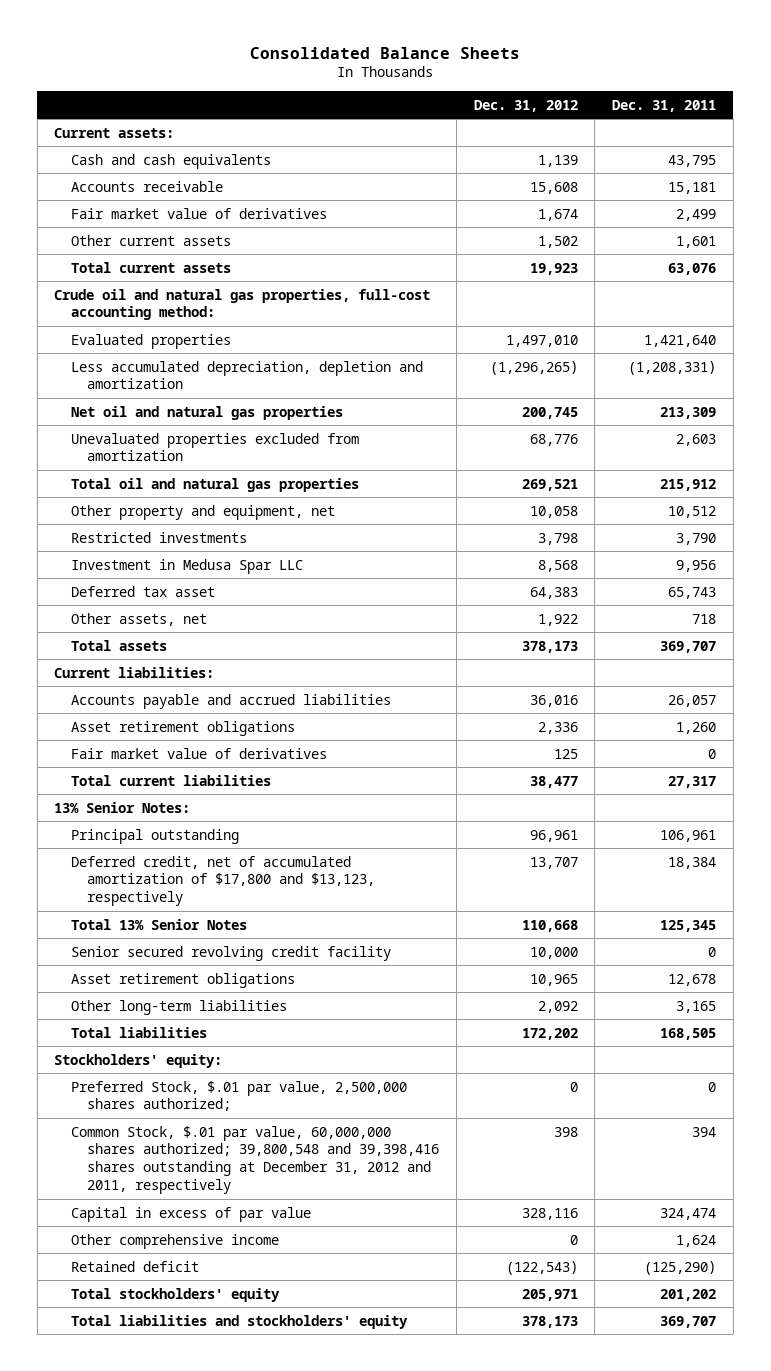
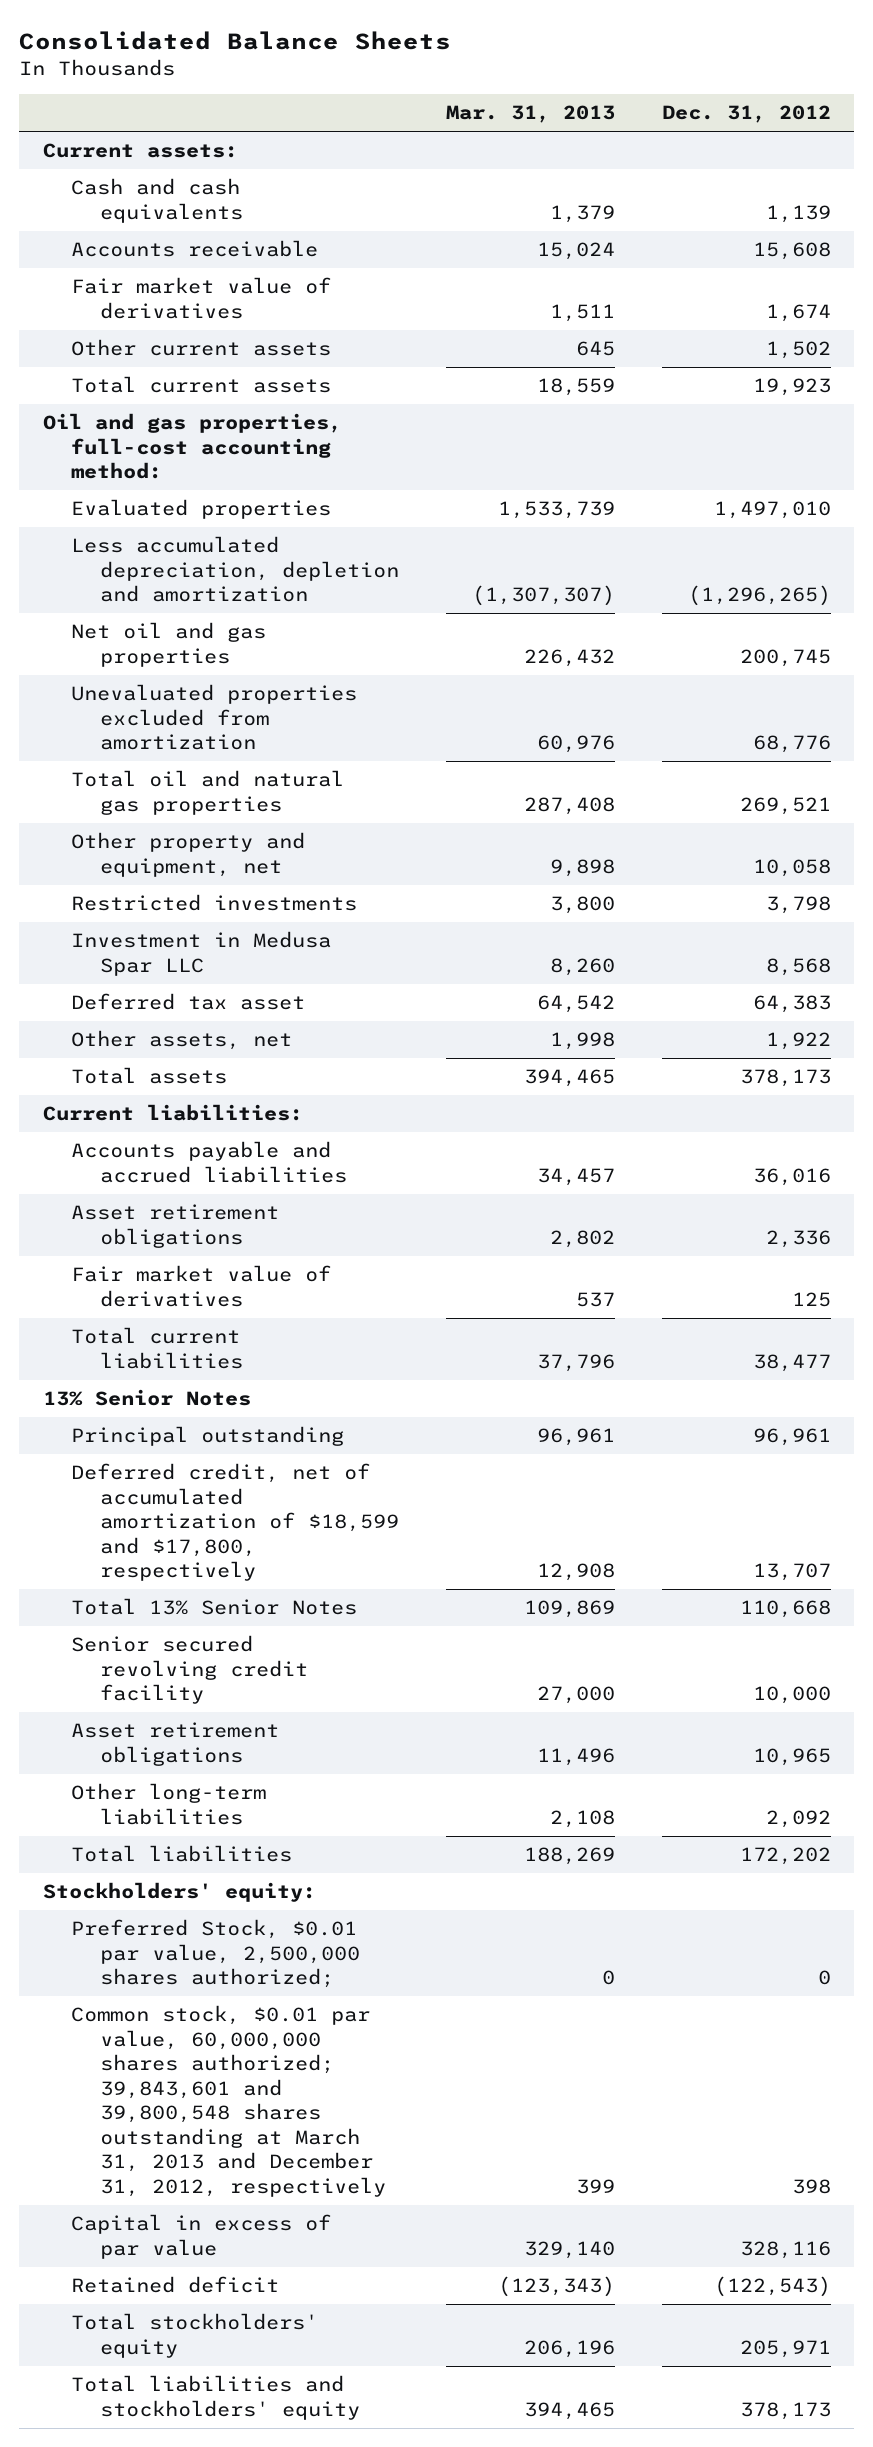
- | Dec. 31, 2012 | Dec. 31, 2011
+ | Mar. 31, 2013 | Dec. 31, 2012
- Crude oil and natural gas properties, full-cost accounting method:
+ Oil and gas properties, full-cost accounting method:
- Net oil and natural gas properties | 200,745 | 213,309
+ Net oil and gas properties | 226,432 | 200,745
- 13% Senior Notes:
+ 13% Senior Notes
- Deferred credit, net of accumulated amortization of $17,800 and $13,123, respectively | 13,707 | 18,384
+ Deferred credit, net of accumulated amortization of $18,599 and $17,800, respectively | 12,908 | 13,707
- Preferred Stock, $.01 par value, 2,500,000 shares authorized; | 0 | 0
- Common Stock, $.01 par value, 60,000,000 shares authorized; 39,800,548 and 39,398,416 shares outstanding at December 31, 2012 and 2011, respectively | 398 | 394
+ Preferred Stock, $0.01 par value, 2,500,000 shares authorized; | 0 | 0
+ Common stock, $0.01 par value, 60,000,000 shares authorized; 39,843,601 and 39,800,548 shares outstanding at March 31, 2013 and December 31, 2012, respectively | 399 | 398
- Other comprehensive income | 0 | 1,624

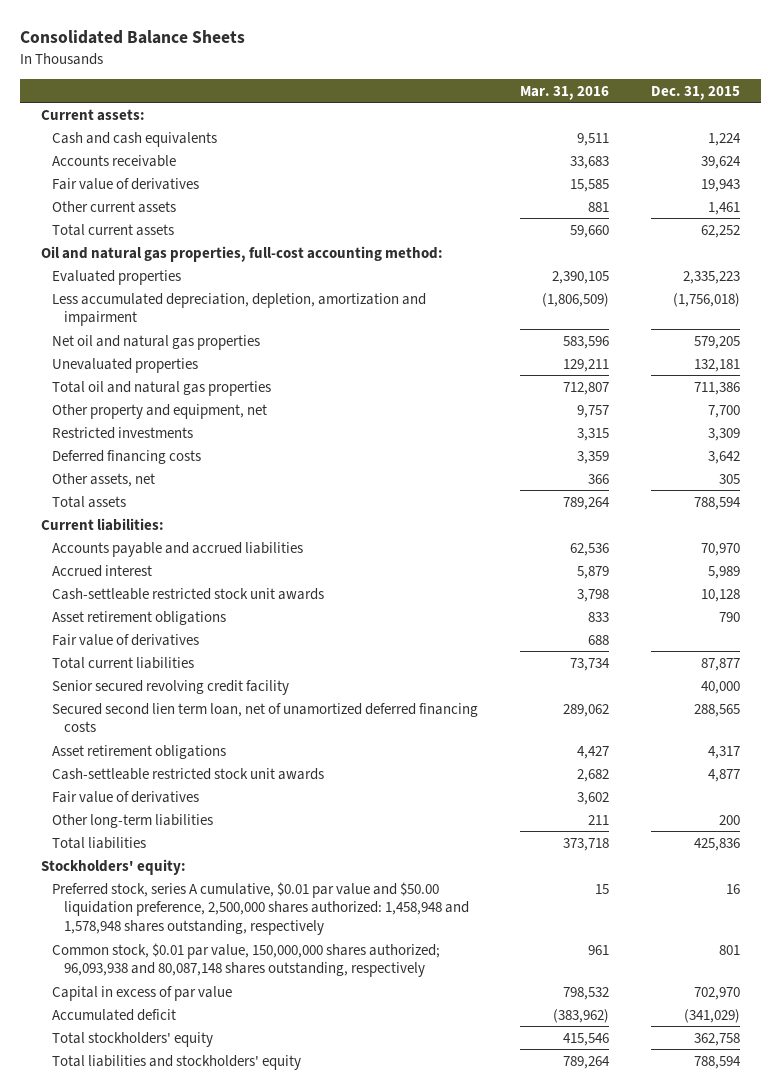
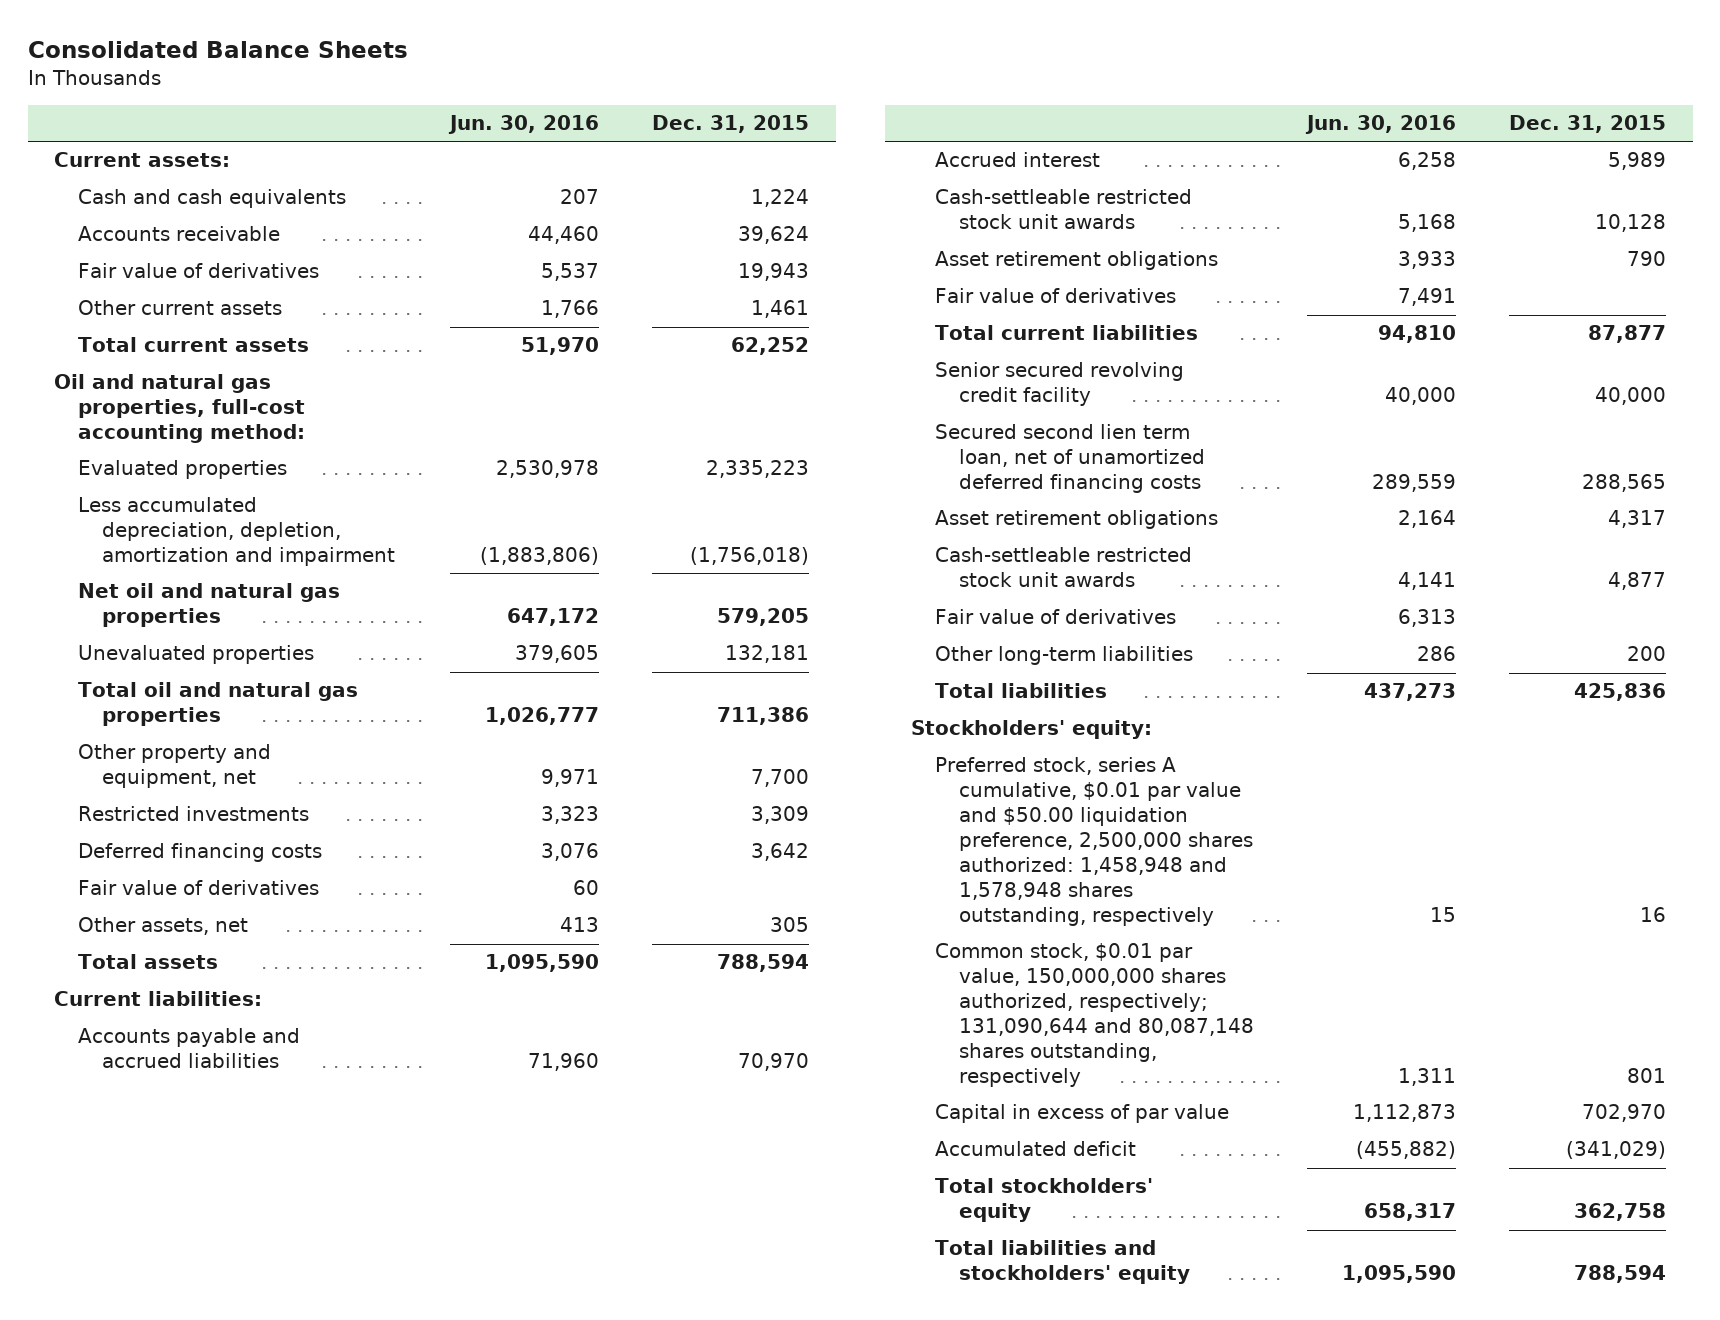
- | Mar. 31, 2016 | Dec. 31, 2015
+ | Jun. 30, 2016 | Dec. 31, 2015
+ Fair value of derivatives | 60 |
- Common stock, $0.01 par value, 150,000,000 shares authorized; 96,093,938 and 80,087,148 shares outstanding, respectively | 961 | 801
+ Common stock, $0.01 par value, 150,000,000 shares authorized, respectively; 131,090,644 and 80,087,148 shares outstanding, respectively | 1,311 | 801

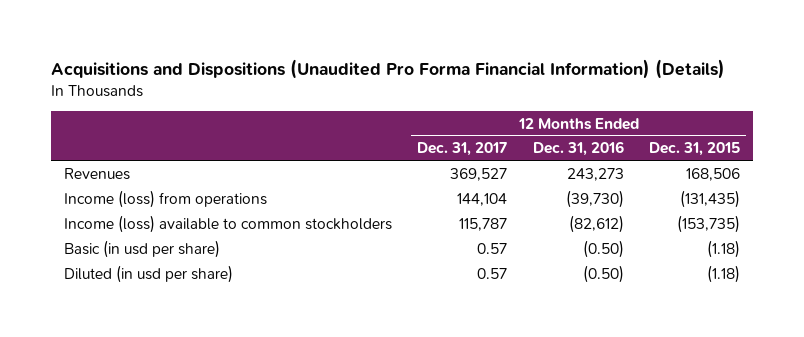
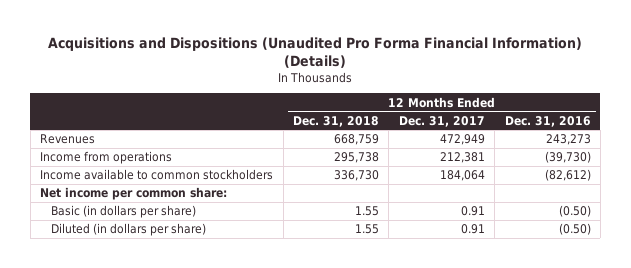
- | 12 Months Ended Dec. 31, 2017 | 12 Months Ended Dec. 31, 2016 | 12 Months Ended Dec. 31, 2015
+ | 12 Months Ended Dec. 31, 2018 | 12 Months Ended Dec. 31, 2017 | 12 Months Ended Dec. 31, 2016
- Revenues | 369,527 | 243,273 | 168,506
- Income (loss) from operations | 144,104 | (39,730) | (131,435)
- Income (loss) available to common stockholders | 115,787 | (82,612) | (153,735)
- Basic (in usd per share) | 0.57 | (0.50) | (1.18)
- Diluted (in usd per share) | 0.57 | (0.50) | (1.18)
+ Revenues | 668,759 | 472,949 | 243,273
+ Income from operations | 295,738 | 212,381 | (39,730)
+ Income available to common stockholders | 336,730 | 184,064 | (82,612)
+ Net income per common share:
+ Basic (in dollars per share) | 1.55 | 0.91 | (0.50)
+ Diluted (in dollars per share) | 1.55 | 0.91 | (0.50)

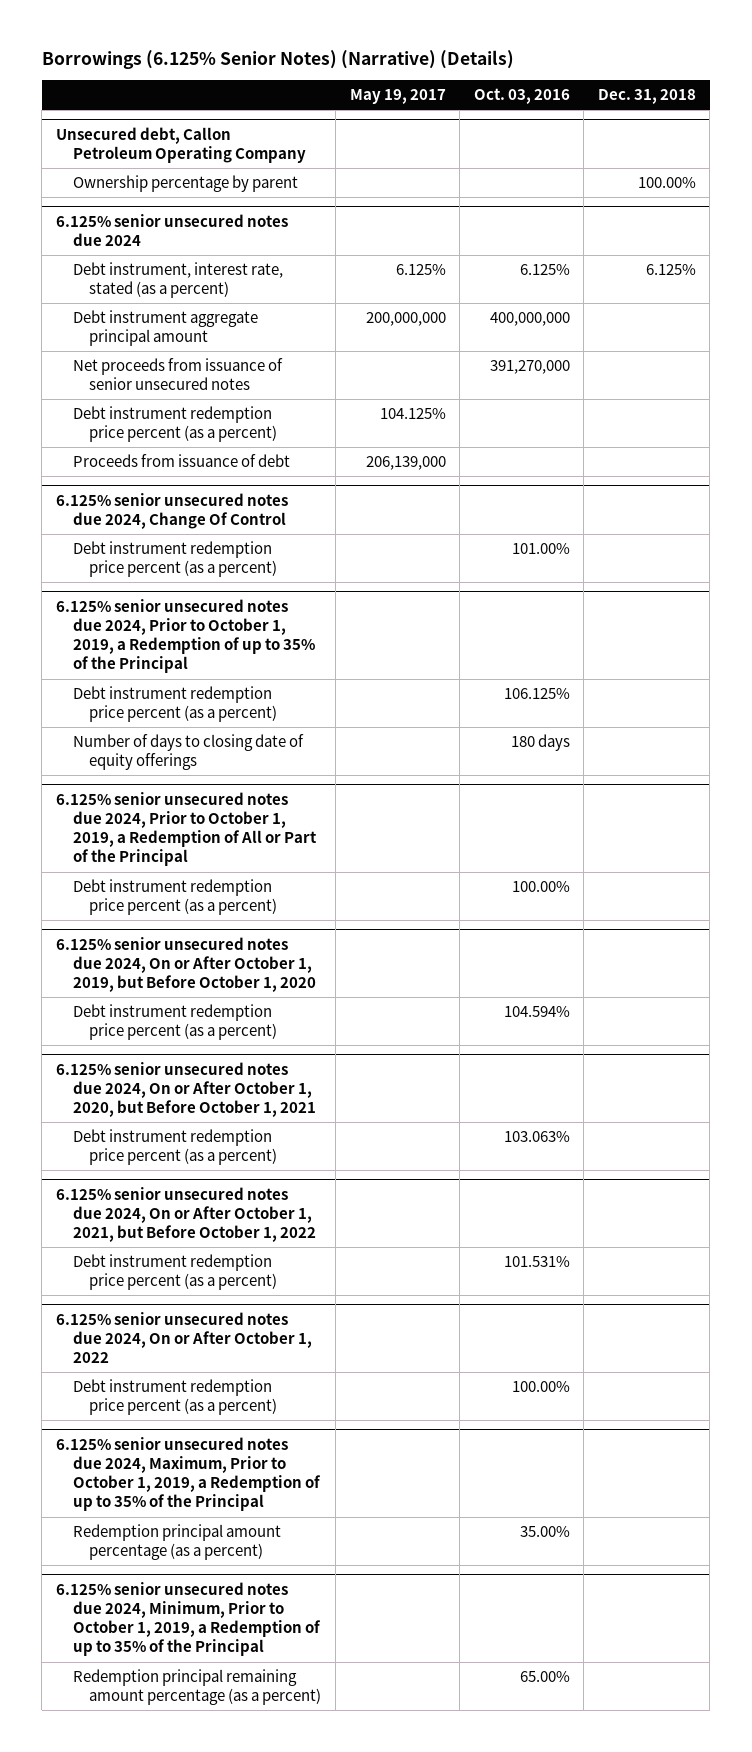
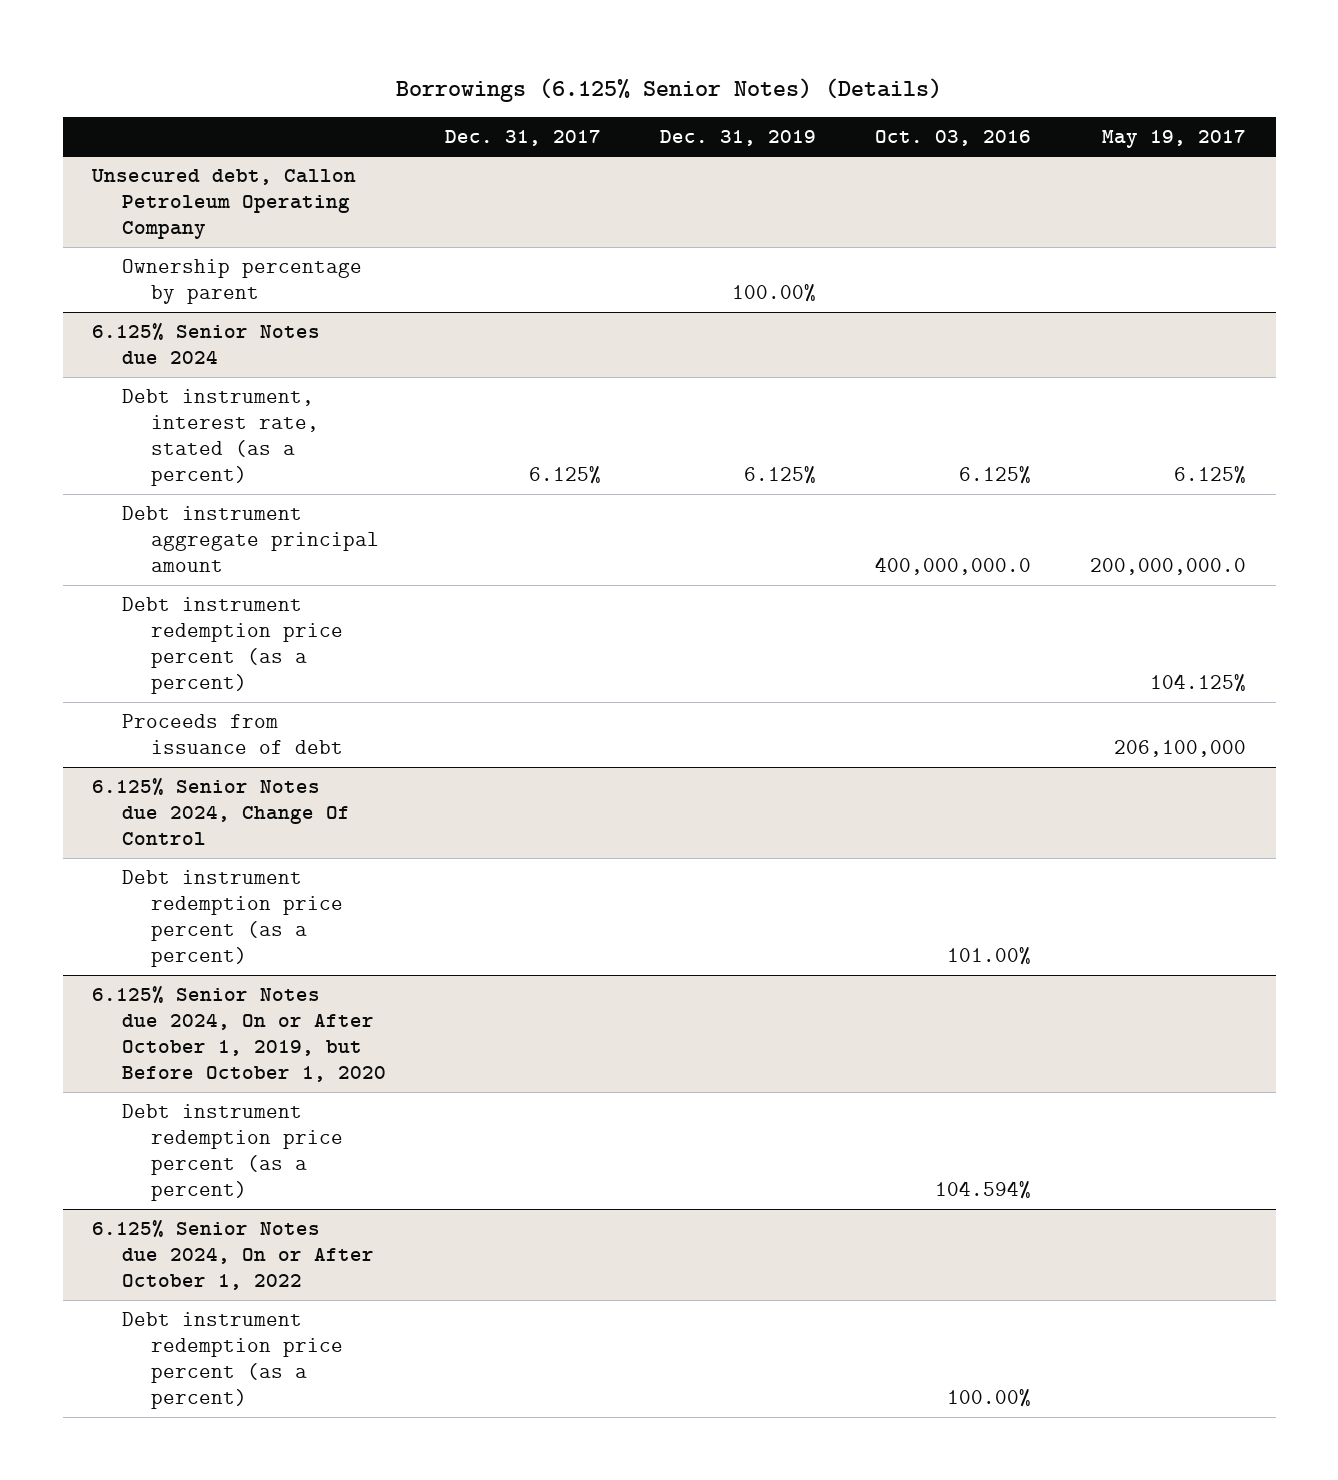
- Borrowings (6.125% Senior Notes) (Narrative) (Details)
+ Borrowings (6.125% Senior Notes) (Details)
- | May 19, 2017 | Oct. 03, 2016 | Dec. 31, 2018
+ | Dec. 31, 2017 | Dec. 31, 2019 | Oct. 03, 2016 | May 19, 2017
- 6.125% senior unsecured notes due 2024
+ 6.125% Senior Notes due 2024
- Debt instrument aggregate principal amount | 200,000,000 | 400,000,000 |
- Net proceeds from issuance of senior unsecured notes | | 391,270,000 |
+ Debt instrument aggregate principal amount | | | 400,000,000.0 | 200,000,000.0
- Proceeds from issuance of debt | 206,139,000 | |
- 6.125% senior unsecured notes due 2024, Change Of Control
+ Proceeds from issuance of debt | | | | 206,100,000
+ 6.125% Senior Notes due 2024, Change Of Control
- 6.125% senior unsecured notes due 2024, Prior to October 1, 2019, a Redemption of up to 35% of the Principal
- Debt instrument redemption price percent (as a percent) | | 106.125% |
- Number of days to closing date of equity offerings | | 180 days |
- 6.125% senior unsecured notes due 2024, Prior to October 1, 2019, a Redemption of All or Part of the Principal
- Debt instrument redemption price percent (as a percent) | | 100.00% |
- 6.125% senior unsecured notes due 2024, On or After October 1, 2019, but Before October 1, 2020
+ 6.125% Senior Notes due 2024, On or After October 1, 2019, but Before October 1, 2020
- 6.125% senior unsecured notes due 2024, On or After October 1, 2020, but Before October 1, 2021
- Debt instrument redemption price percent (as a percent) | | 103.063% |
- 6.125% senior unsecured notes due 2024, On or After October 1, 2021, but Before October 1, 2022
- Debt instrument redemption price percent (as a percent) | | 101.531% |
- 6.125% senior unsecured notes due 2024, On or After October 1, 2022
+ 6.125% Senior Notes due 2024, On or After October 1, 2022
- 6.125% senior unsecured notes due 2024, Maximum, Prior to October 1, 2019, a Redemption of up to 35% of the Principal
- Redemption principal amount percentage (as a percent) | | 35.00% |
- 6.125% senior unsecured notes due 2024, Minimum, Prior to October 1, 2019, a Redemption of up to 35% of the Principal
- Redemption principal remaining amount percentage (as a percent) | | 65.00% |

